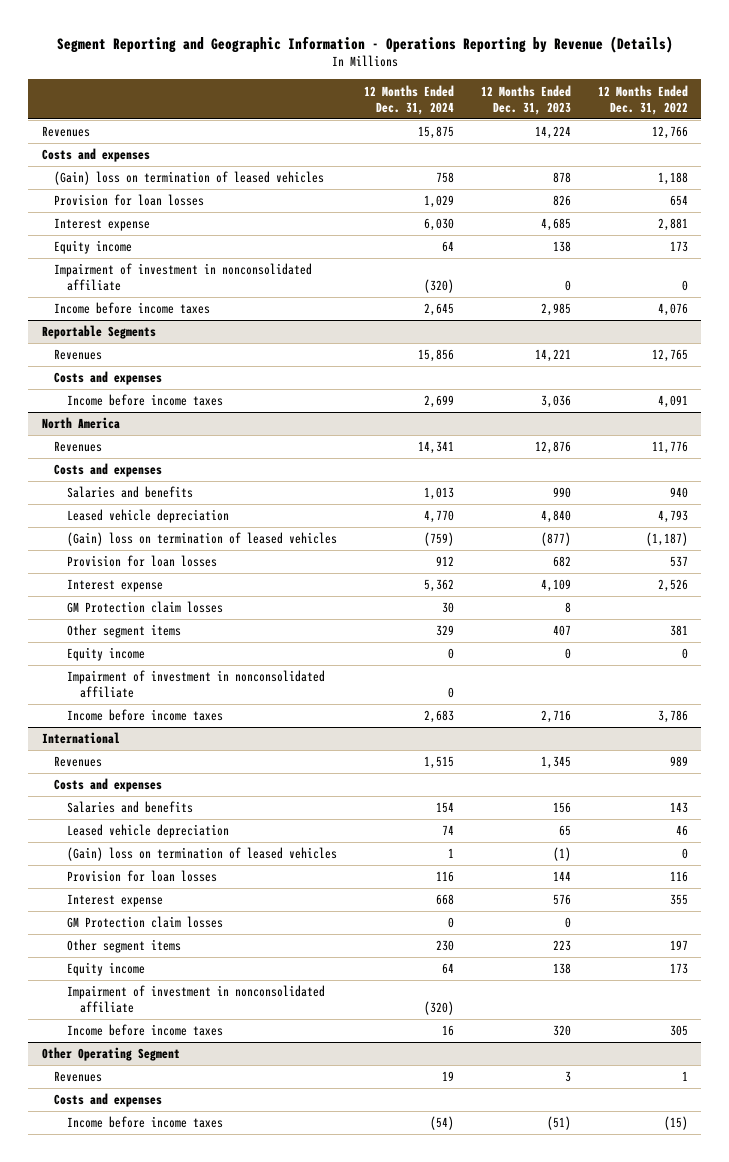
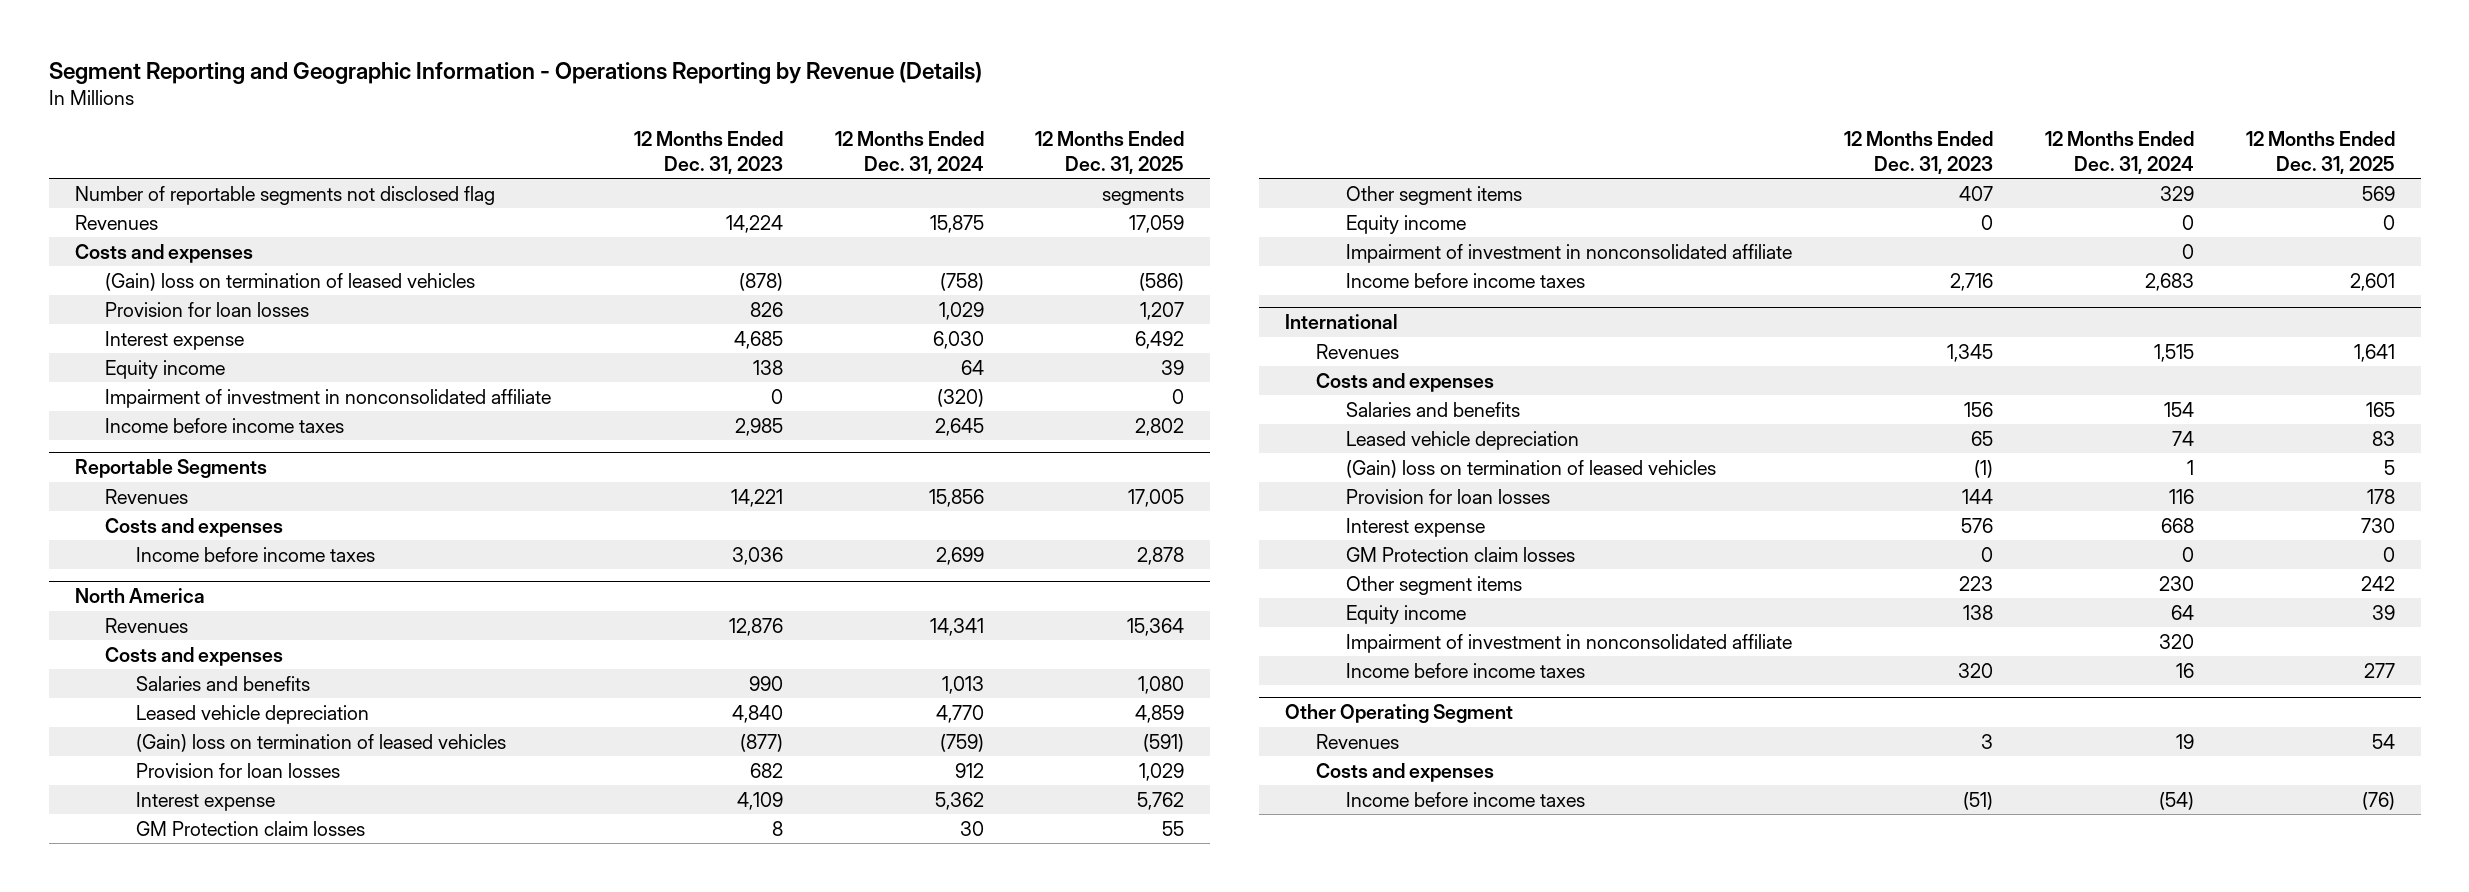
- | 12 Months Ended Dec. 31, 2024 | 12 Months Ended Dec. 31, 2023 | 12 Months Ended Dec. 31, 2022
+ | 12 Months Ended Dec. 31, 2023 | 12 Months Ended Dec. 31, 2024 | 12 Months Ended Dec. 31, 2025
+ Number of reportable segments not disclosed flag | | | segments
- (Gain) loss on termination of leased vehicles | 758 | 878 | 1,188
+ (Gain) loss on termination of leased vehicles | (878) | (758) | (586)
@ International
- Impairment of investment in nonconsolidated affiliate | (320) | |
+ Impairment of investment in nonconsolidated affiliate | | 320 |

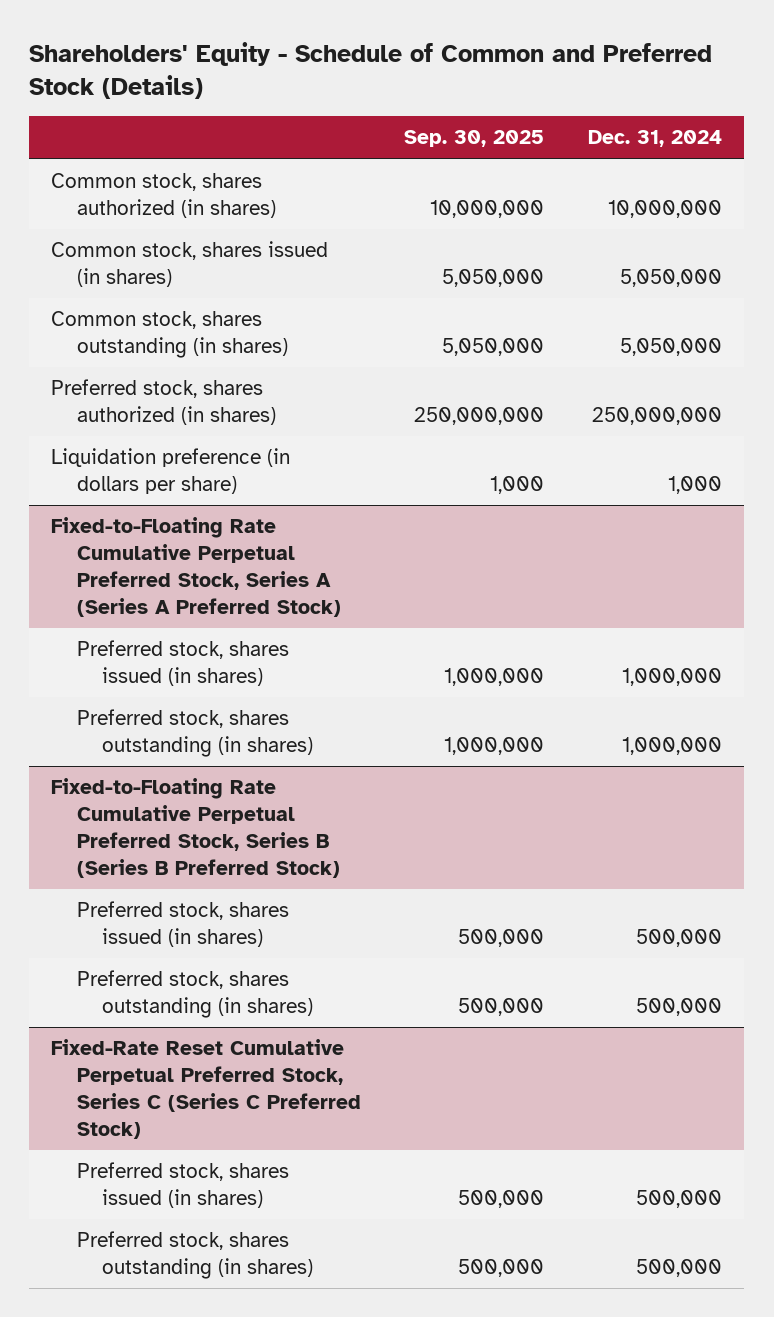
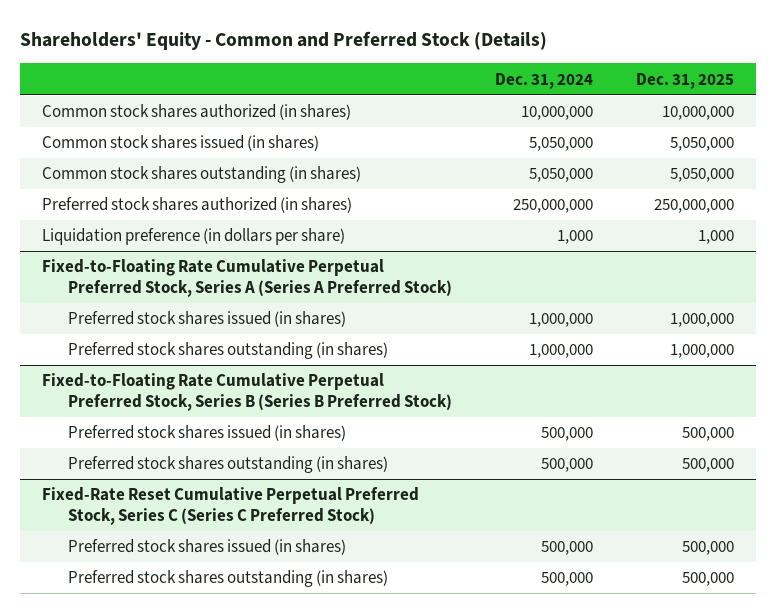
- Shareholders' Equity - Schedule of Common and Preferred Stock (Details)
+ Shareholders' Equity - Common and Preferred Stock (Details)
- | Sep. 30, 2025 | Dec. 31, 2024
+ | Dec. 31, 2024 | Dec. 31, 2025
- Common stock, shares authorized (in shares) | 10,000,000 | 10,000,000
- Common stock, shares issued (in shares) | 5,050,000 | 5,050,000
- Common stock, shares outstanding (in shares) | 5,050,000 | 5,050,000
- Preferred stock, shares authorized (in shares) | 250,000,000 | 250,000,000
+ Common stock shares authorized (in shares) | 10,000,000 | 10,000,000
+ Common stock shares issued (in shares) | 5,050,000 | 5,050,000
+ Common stock shares outstanding (in shares) | 5,050,000 | 5,050,000
+ Preferred stock shares authorized (in shares) | 250,000,000 | 250,000,000
@ Fixed-to-Floating Rate Cumulative Perpetual Preferred Stock, Series A (Series A Preferred Stock)
- Preferred stock, shares issued (in shares) | 1,000,000 | 1,000,000
- Preferred stock, shares outstanding (in shares) | 1,000,000 | 1,000,000
+ Preferred stock shares issued (in shares) | 1,000,000 | 1,000,000
+ Preferred stock shares outstanding (in shares) | 1,000,000 | 1,000,000
@ Fixed-to-Floating Rate Cumulative Perpetual Preferred Stock, Series B (Series B Preferred Stock)
- Preferred stock, shares issued (in shares) | 500,000 | 500,000
- Preferred stock, shares outstanding (in shares) | 500,000 | 500,000
+ Preferred stock shares issued (in shares) | 500,000 | 500,000
+ Preferred stock shares outstanding (in shares) | 500,000 | 500,000
@ Fixed-Rate Reset Cumulative Perpetual Preferred Stock, Series C (Series C Preferred Stock)
- Preferred stock, shares issued (in shares) | 500,000 | 500,000
- Preferred stock, shares outstanding (in shares) | 500,000 | 500,000
+ Preferred stock shares issued (in shares) | 500,000 | 500,000
+ Preferred stock shares outstanding (in shares) | 500,000 | 500,000

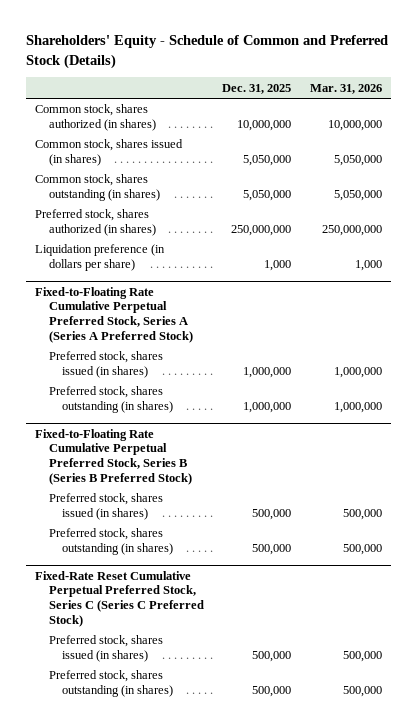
- Shareholders' Equity - Common and Preferred Stock (Details)
+ Shareholders' Equity - Schedule of Common and Preferred Stock (Details)
- | Dec. 31, 2024 | Dec. 31, 2025
+ | Dec. 31, 2025 | Mar. 31, 2026
- Common stock shares authorized (in shares) | 10,000,000 | 10,000,000
- Common stock shares issued (in shares) | 5,050,000 | 5,050,000
- Common stock shares outstanding (in shares) | 5,050,000 | 5,050,000
- Preferred stock shares authorized (in shares) | 250,000,000 | 250,000,000
+ Common stock, shares authorized (in shares) | 10,000,000 | 10,000,000
+ Common stock, shares issued (in shares) | 5,050,000 | 5,050,000
+ Common stock, shares outstanding (in shares) | 5,050,000 | 5,050,000
+ Preferred stock, shares authorized (in shares) | 250,000,000 | 250,000,000
@ Fixed-to-Floating Rate Cumulative Perpetual Preferred Stock, Series A (Series A Preferred Stock)
- Preferred stock shares issued (in shares) | 1,000,000 | 1,000,000
- Preferred stock shares outstanding (in shares) | 1,000,000 | 1,000,000
+ Preferred stock, shares issued (in shares) | 1,000,000 | 1,000,000
+ Preferred stock, shares outstanding (in shares) | 1,000,000 | 1,000,000
@ Fixed-to-Floating Rate Cumulative Perpetual Preferred Stock, Series B (Series B Preferred Stock)
- Preferred stock shares issued (in shares) | 500,000 | 500,000
- Preferred stock shares outstanding (in shares) | 500,000 | 500,000
+ Preferred stock, shares issued (in shares) | 500,000 | 500,000
+ Preferred stock, shares outstanding (in shares) | 500,000 | 500,000
@ Fixed-Rate Reset Cumulative Perpetual Preferred Stock, Series C (Series C Preferred Stock)
- Preferred stock shares issued (in shares) | 500,000 | 500,000
- Preferred stock shares outstanding (in shares) | 500,000 | 500,000
+ Preferred stock, shares issued (in shares) | 500,000 | 500,000
+ Preferred stock, shares outstanding (in shares) | 500,000 | 500,000

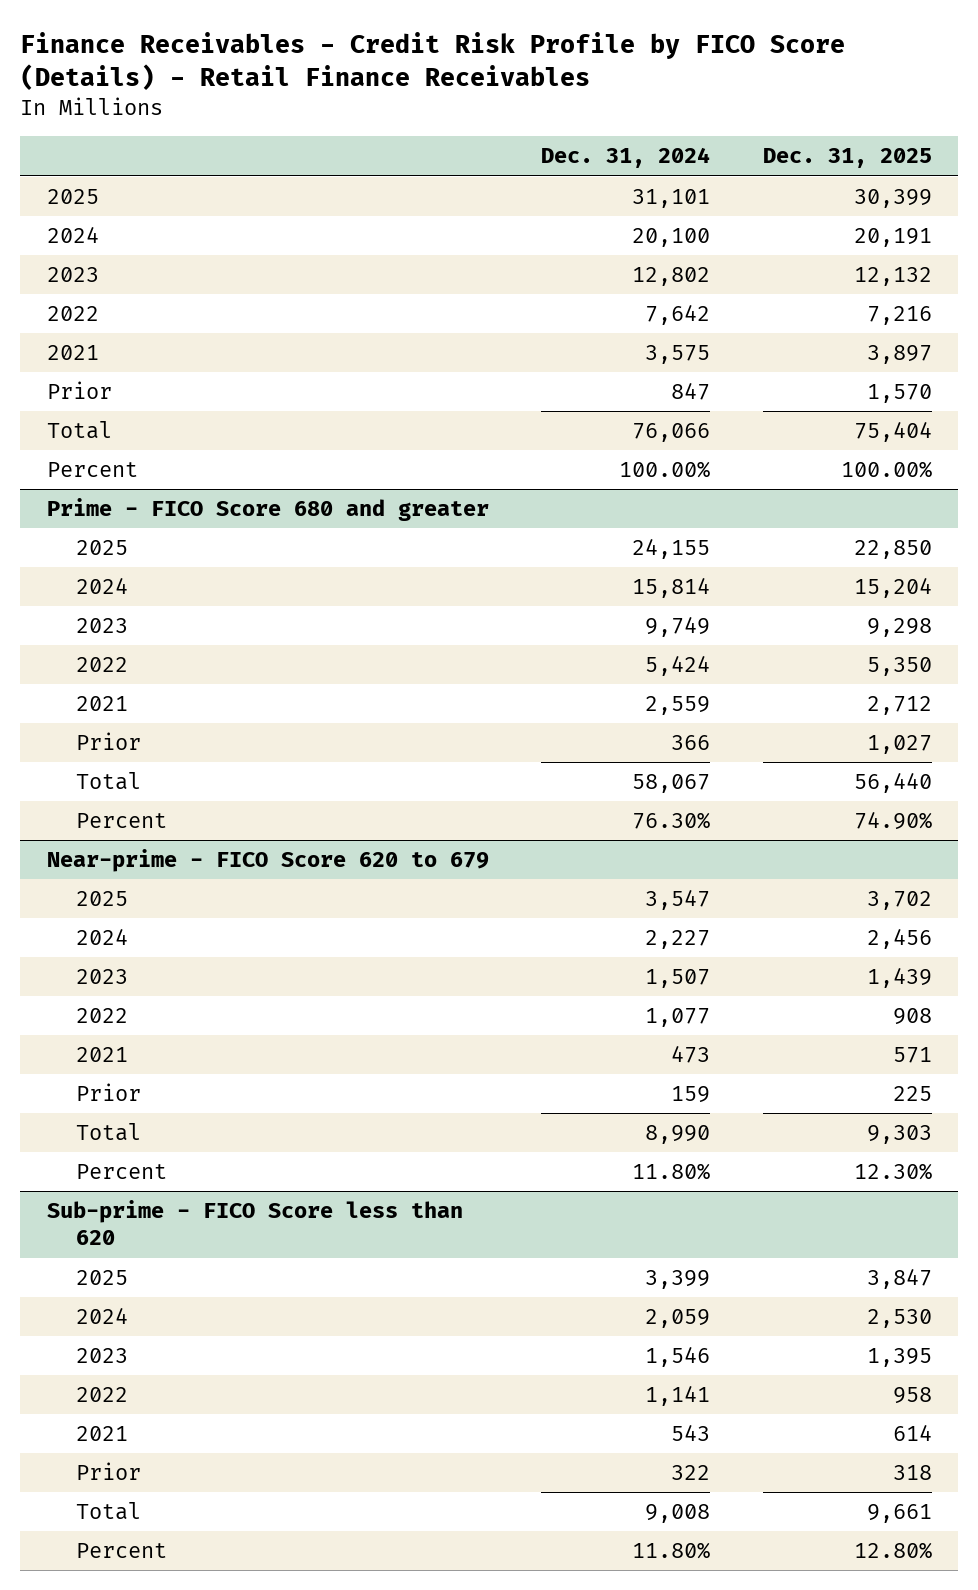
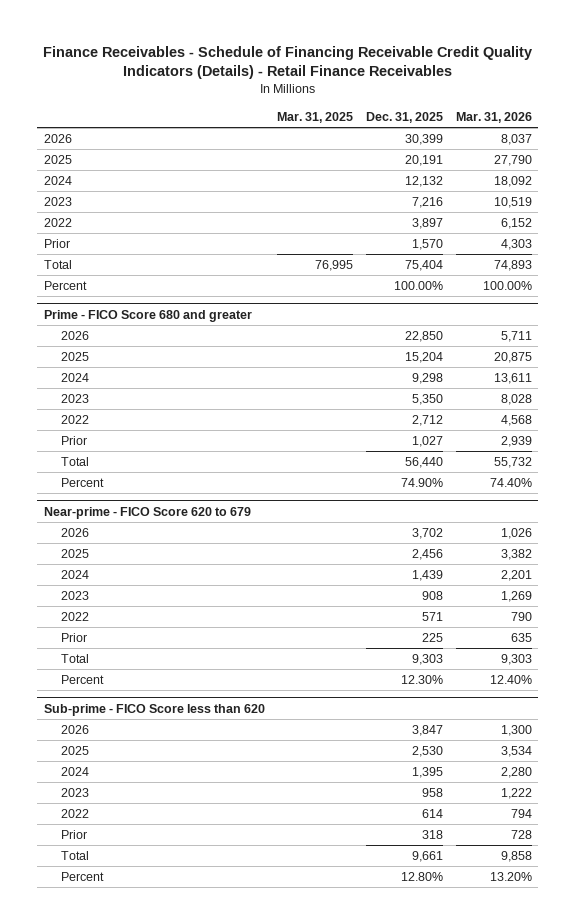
- Finance Receivables - Credit Risk Profile by FICO Score (Details) - Retail Finance Receivables
+ Finance Receivables - Schedule of Financing Receivable Credit Quality Indicators (Details) - Retail Finance Receivables
- | Dec. 31, 2024 | Dec. 31, 2025
+ | Mar. 31, 2025 | Dec. 31, 2025 | Mar. 31, 2026
- 2025 | 31,101 | 30,399
- 2024 | 20,100 | 20,191
- 2023 | 12,802 | 12,132
- 2022 | 7,642 | 7,216
- 2021 | 3,575 | 3,897
+ 2026 | | 30,399 | 8,037
+ 2025 | | 20,191 | 27,790
+ 2024 | | 12,132 | 18,092
+ 2023 | | 7,216 | 10,519
+ 2022 | | 3,897 | 6,152
@ Prime - FICO Score 680 and greater
- 2025 | 24,155 | 22,850
- 2024 | 15,814 | 15,204
- 2023 | 9,749 | 9,298
- 2022 | 5,424 | 5,350
- 2021 | 2,559 | 2,712
+ 2026 | | 22,850 | 5,711
+ 2025 | | 15,204 | 20,875
+ 2024 | | 9,298 | 13,611
+ 2023 | | 5,350 | 8,028
+ 2022 | | 2,712 | 4,568
@ Near-prime - FICO Score 620 to 679
- 2025 | 3,547 | 3,702
- 2024 | 2,227 | 2,456
- 2023 | 1,507 | 1,439
- 2022 | 1,077 | 908
- 2021 | 473 | 571
+ 2026 | | 3,702 | 1,026
+ 2025 | | 2,456 | 3,382
+ 2024 | | 1,439 | 2,201
+ 2023 | | 908 | 1,269
+ 2022 | | 571 | 790
@ Sub-prime - FICO Score less than 620
- 2025 | 3,399 | 3,847
- 2024 | 2,059 | 2,530
- 2023 | 1,546 | 1,395
- 2022 | 1,141 | 958
- 2021 | 543 | 614
+ 2026 | | 3,847 | 1,300
+ 2025 | | 2,530 | 3,534
+ 2024 | | 1,395 | 2,280
+ 2023 | | 958 | 1,222
+ 2022 | | 614 | 794

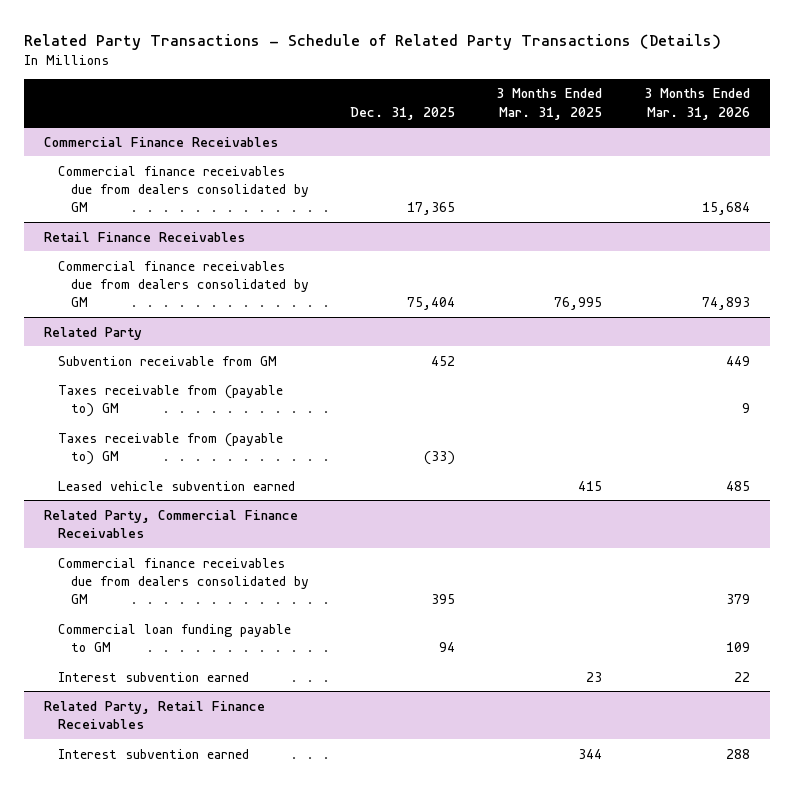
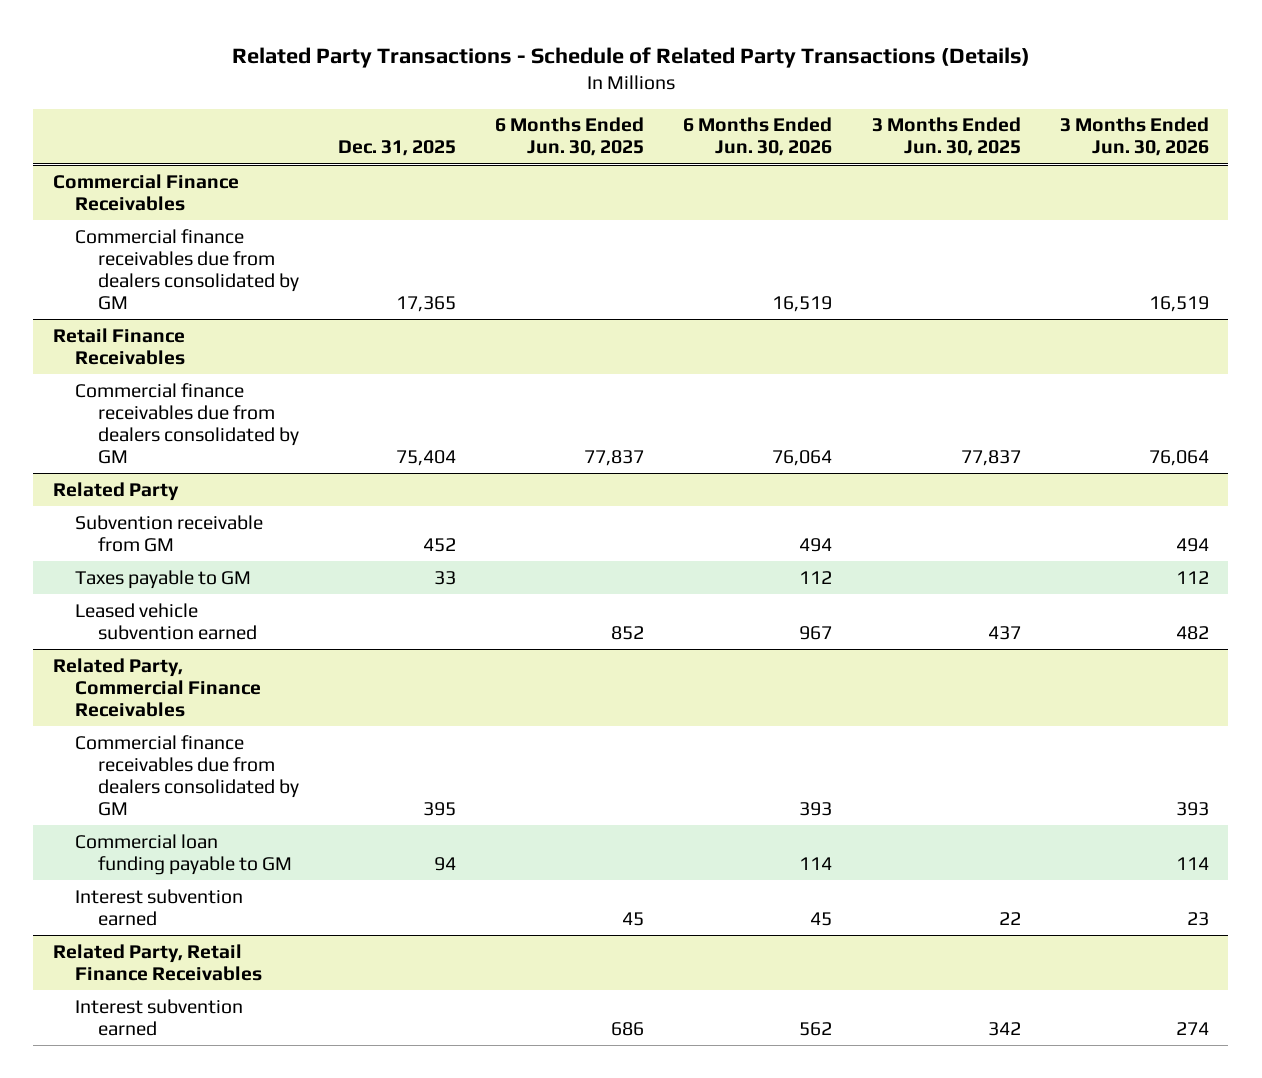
- | Dec. 31, 2025 | 3 Months Ended Mar. 31, 2025 | 3 Months Ended Mar. 31, 2026
+ | Dec. 31, 2025 | 6 Months Ended Jun. 30, 2025 | 6 Months Ended Jun. 30, 2026 | 3 Months Ended Jun. 30, 2025 | 3 Months Ended Jun. 30, 2026
@ Related Party
- Taxes receivable from (payable to) GM | | | 9
- Taxes receivable from (payable to) GM | (33) | |
+ Taxes payable to GM | 33 | | 112 | | 112

